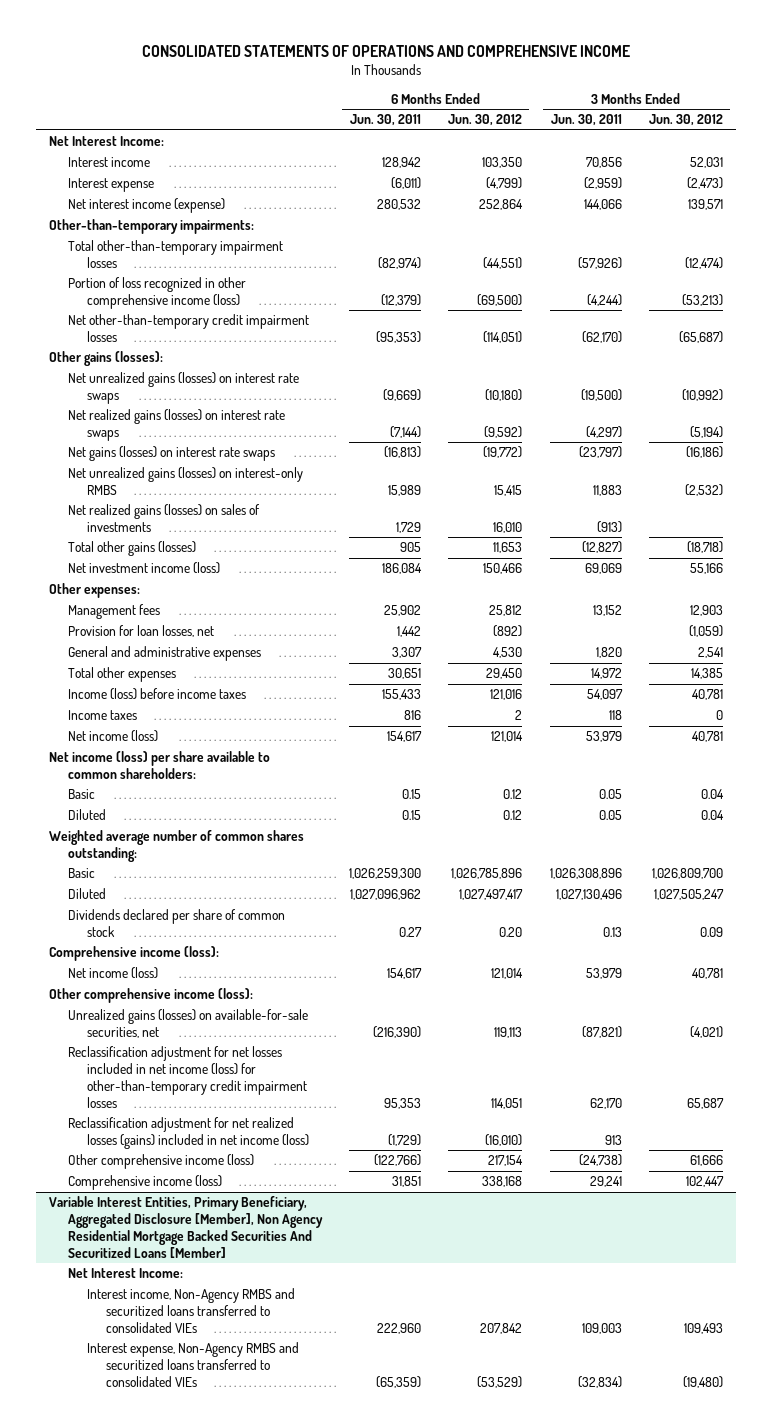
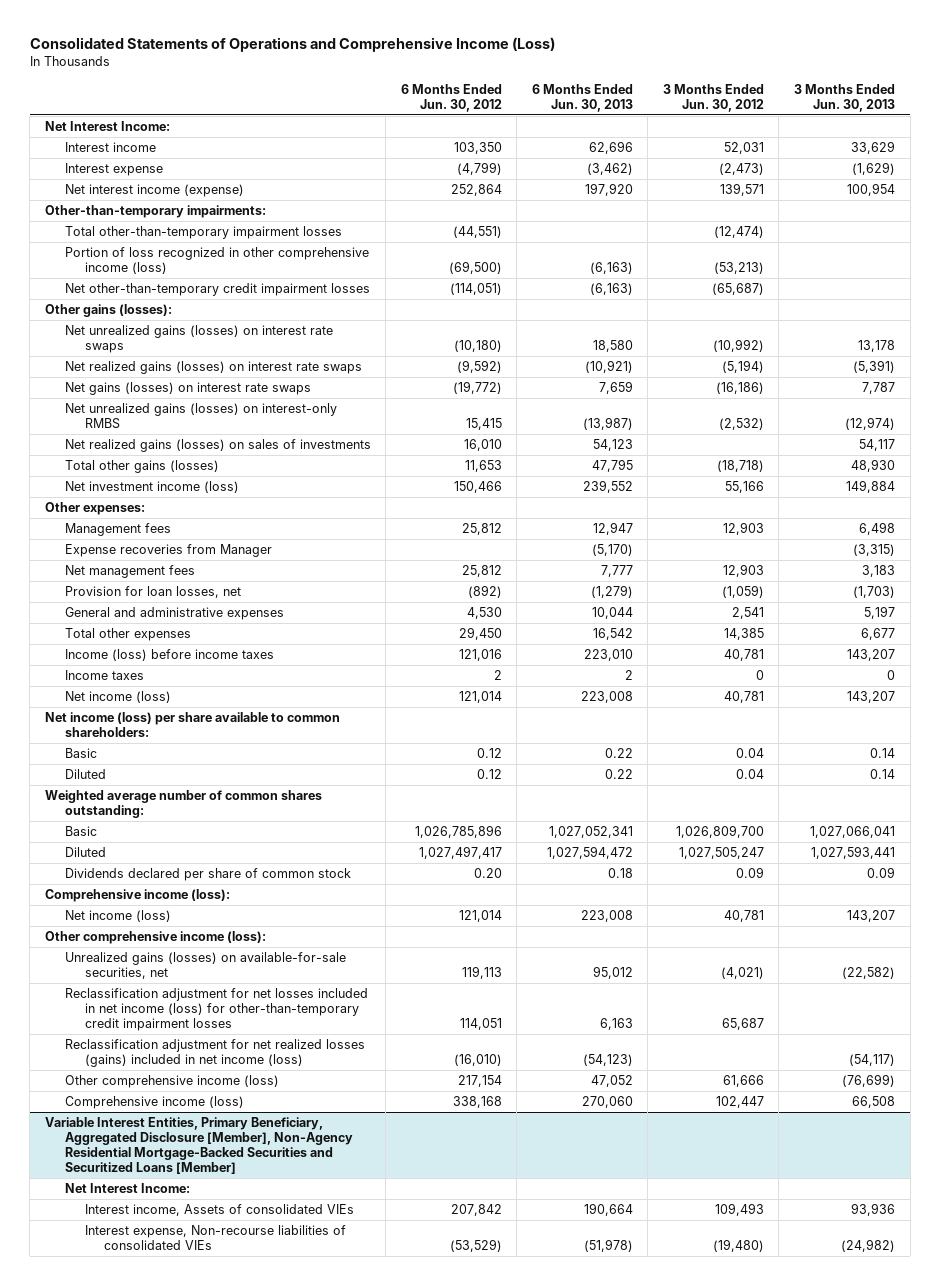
- CONSOLIDATED STATEMENTS OF OPERATIONS AND COMPREHENSIVE INCOME
+ Consolidated Statements of Operations and Comprehensive Income (Loss)
- | 6 Months Ended Jun. 30, 2011 | 6 Months Ended Jun. 30, 2012 | 3 Months Ended Jun. 30, 2011 | 3 Months Ended Jun. 30, 2012
+ | 6 Months Ended Jun. 30, 2012 | 6 Months Ended Jun. 30, 2013 | 3 Months Ended Jun. 30, 2012 | 3 Months Ended Jun. 30, 2013
+ Expense recoveries from Manager | | (5,170) | | (3,315)
+ Net management fees | 25,812 | 7,777 | 12,903 | 3,183
- Variable Interest Entities, Primary Beneficiary, Aggregated Disclosure [Member], Non Agency Residential Mortgage Backed Securities And Securitized Loans [Member]
+ Variable Interest Entities, Primary Beneficiary, Aggregated Disclosure [Member], Non-Agency Residential Mortgage-Backed Securities and Securitized Loans [Member]
- Interest income, Non-Agency RMBS and securitized loans transferred to consolidated VIEs | 222,960 | 207,842 | 109,003 | 109,493
- Interest expense, Non-Agency RMBS and securitized loans transferred to consolidated VIEs | (65,359) | (53,529) | (32,834) | (19,480)
+ Interest income, Assets of consolidated VIEs | 207,842 | 190,664 | 109,493 | 93,936
+ Interest expense, Non-recourse liabilities of consolidated VIEs | (53,529) | (51,978) | (19,480) | (24,982)

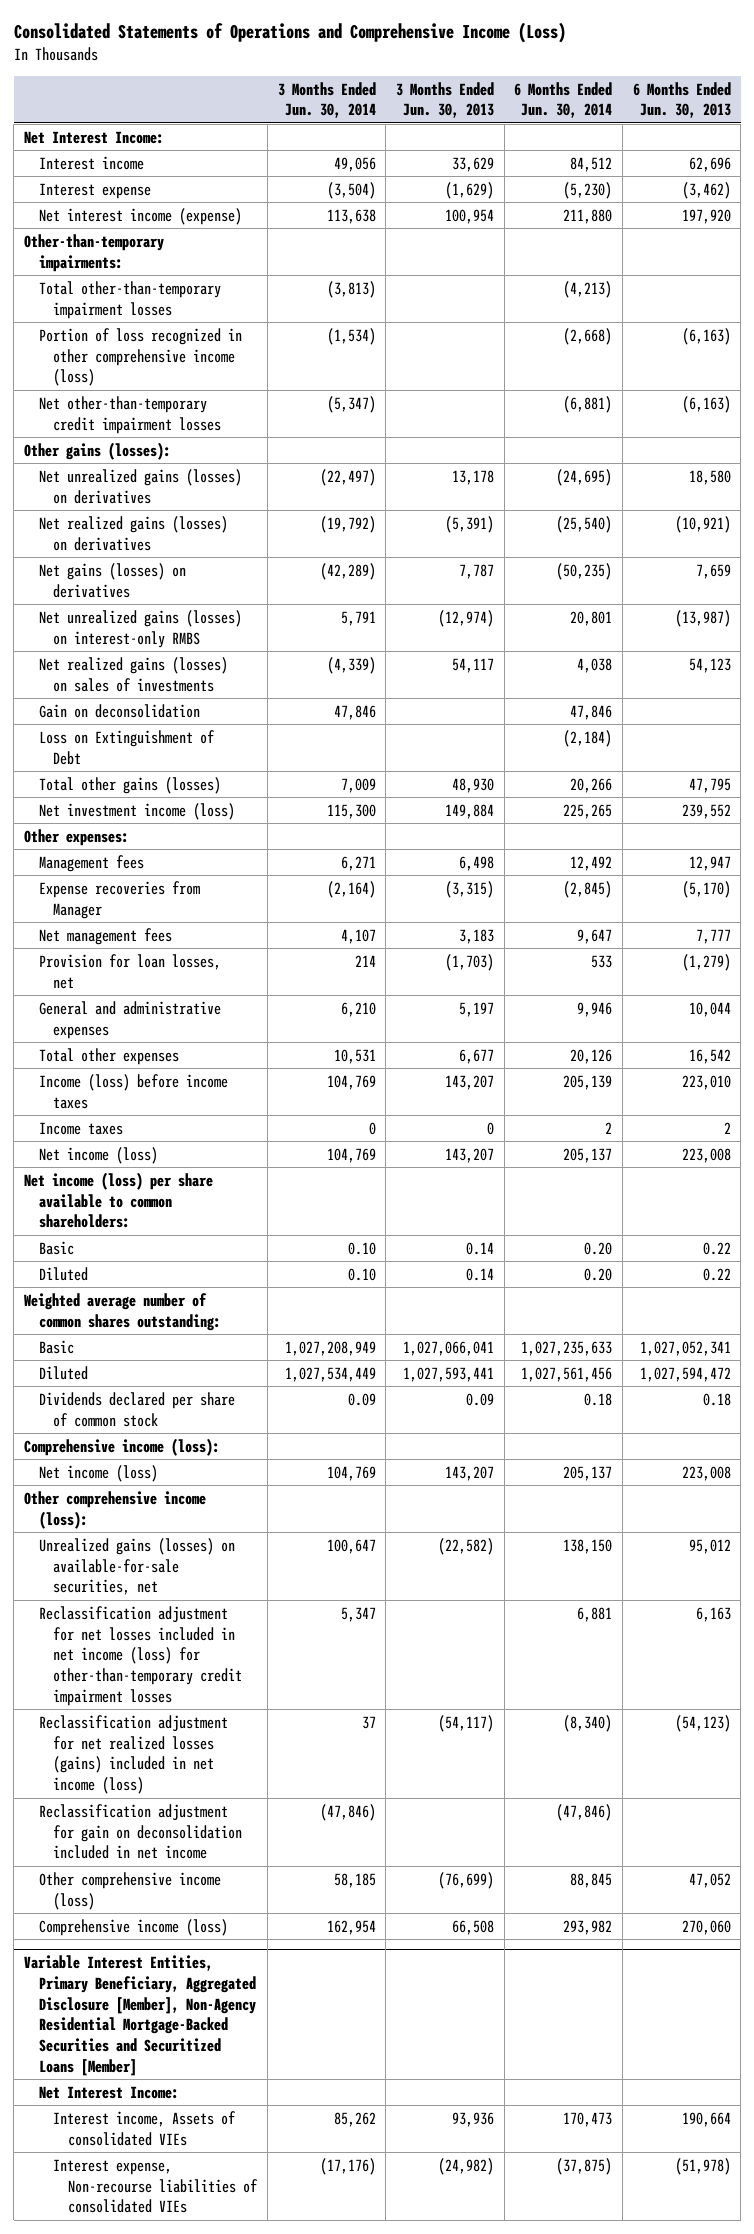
- | 6 Months Ended Jun. 30, 2012 | 6 Months Ended Jun. 30, 2013 | 3 Months Ended Jun. 30, 2012 | 3 Months Ended Jun. 30, 2013
+ | 3 Months Ended Jun. 30, 2014 | 3 Months Ended Jun. 30, 2013 | 6 Months Ended Jun. 30, 2014 | 6 Months Ended Jun. 30, 2013
- Net unrealized gains (losses) on interest rate swaps | (10,180) | 18,580 | (10,992) | 13,178
- Net realized gains (losses) on interest rate swaps | (9,592) | (10,921) | (5,194) | (5,391)
- Net gains (losses) on interest rate swaps | (19,772) | 7,659 | (16,186) | 7,787
+ Net unrealized gains (losses) on derivatives | (22,497) | 13,178 | (24,695) | 18,580
+ Net realized gains (losses) on derivatives | (19,792) | (5,391) | (25,540) | (10,921)
+ Net gains (losses) on derivatives | (42,289) | 7,787 | (50,235) | 7,659
+ Gain on deconsolidation | 47,846 | | 47,846 |
+ Loss on Extinguishment of Debt | | | (2,184) |
+ Reclassification adjustment for gain on deconsolidation included in net income | (47,846) | | (47,846) |

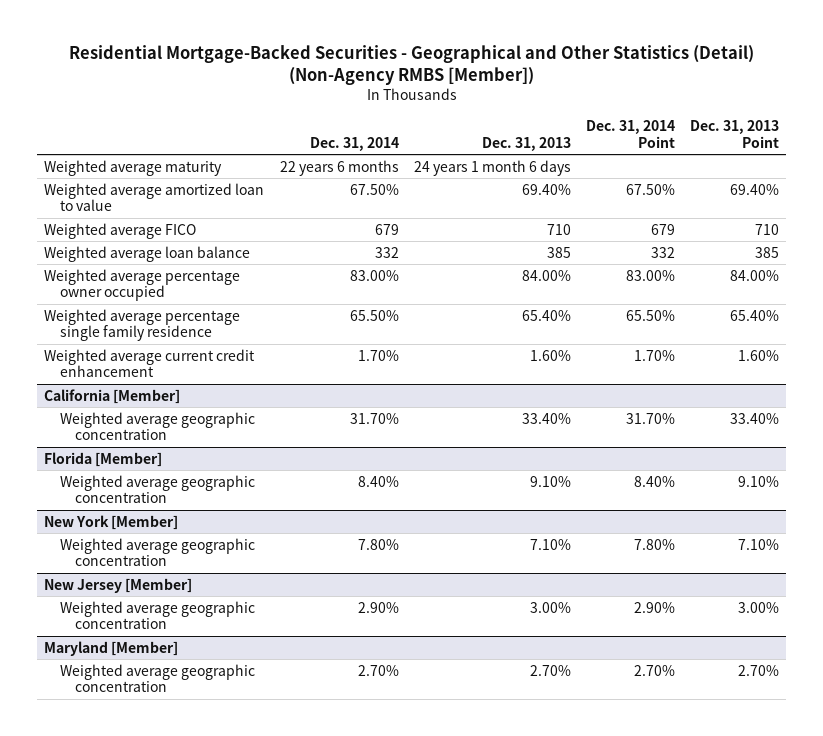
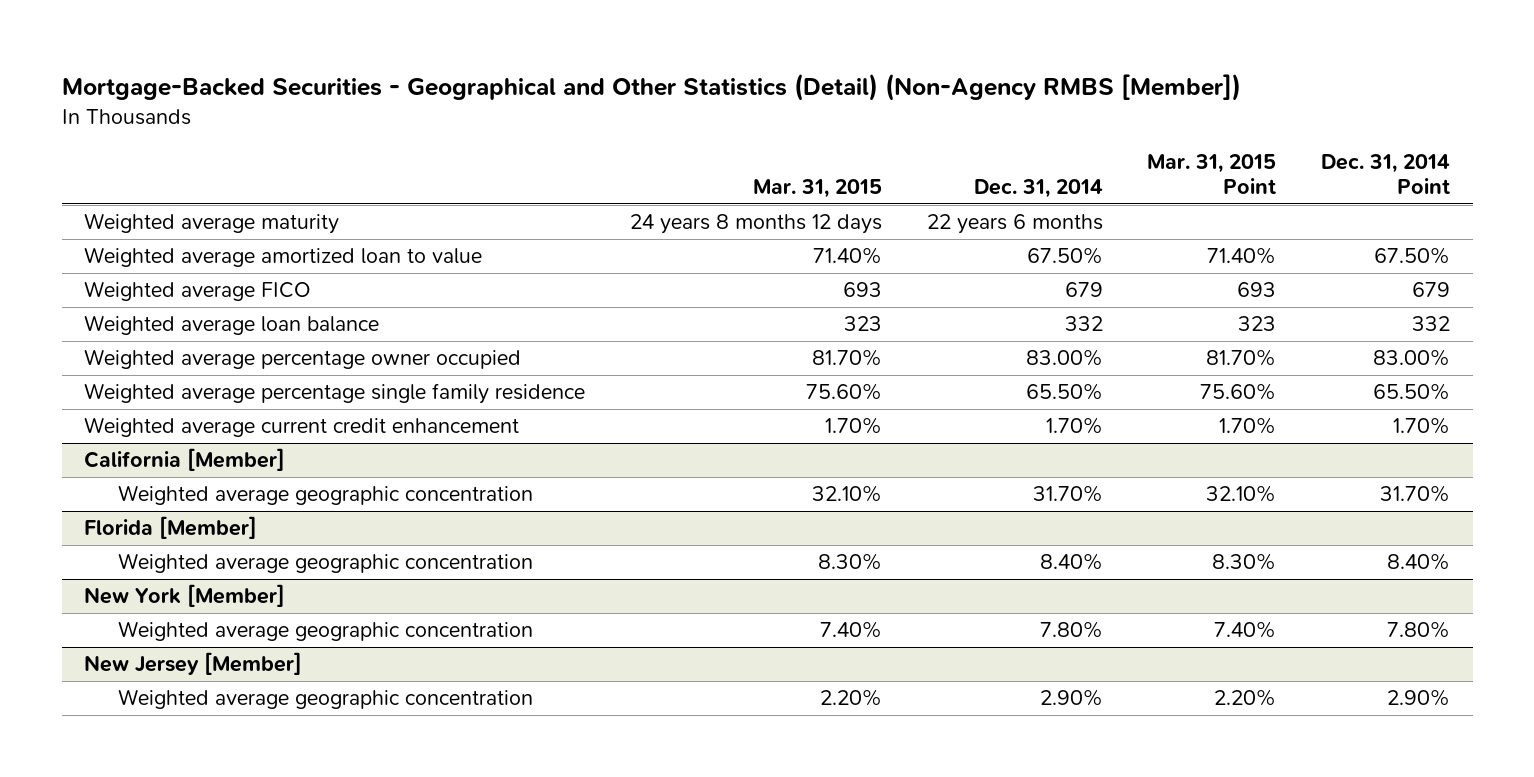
- Residential Mortgage-Backed Securities - Geographical and Other Statistics (Detail) (Non-Agency RMBS [Member])
+ Mortgage-Backed Securities - Geographical and Other Statistics (Detail) (Non-Agency RMBS [Member])
- | Dec. 31, 2014 | Dec. 31, 2013 | Dec. 31, 2014 Point | Dec. 31, 2013 Point
+ | Mar. 31, 2015 | Dec. 31, 2014 | Mar. 31, 2015 Point | Dec. 31, 2014 Point
- Maryland [Member]
- Weighted average geographic concentration | 2.70% | 2.70% | 2.70% | 2.70%

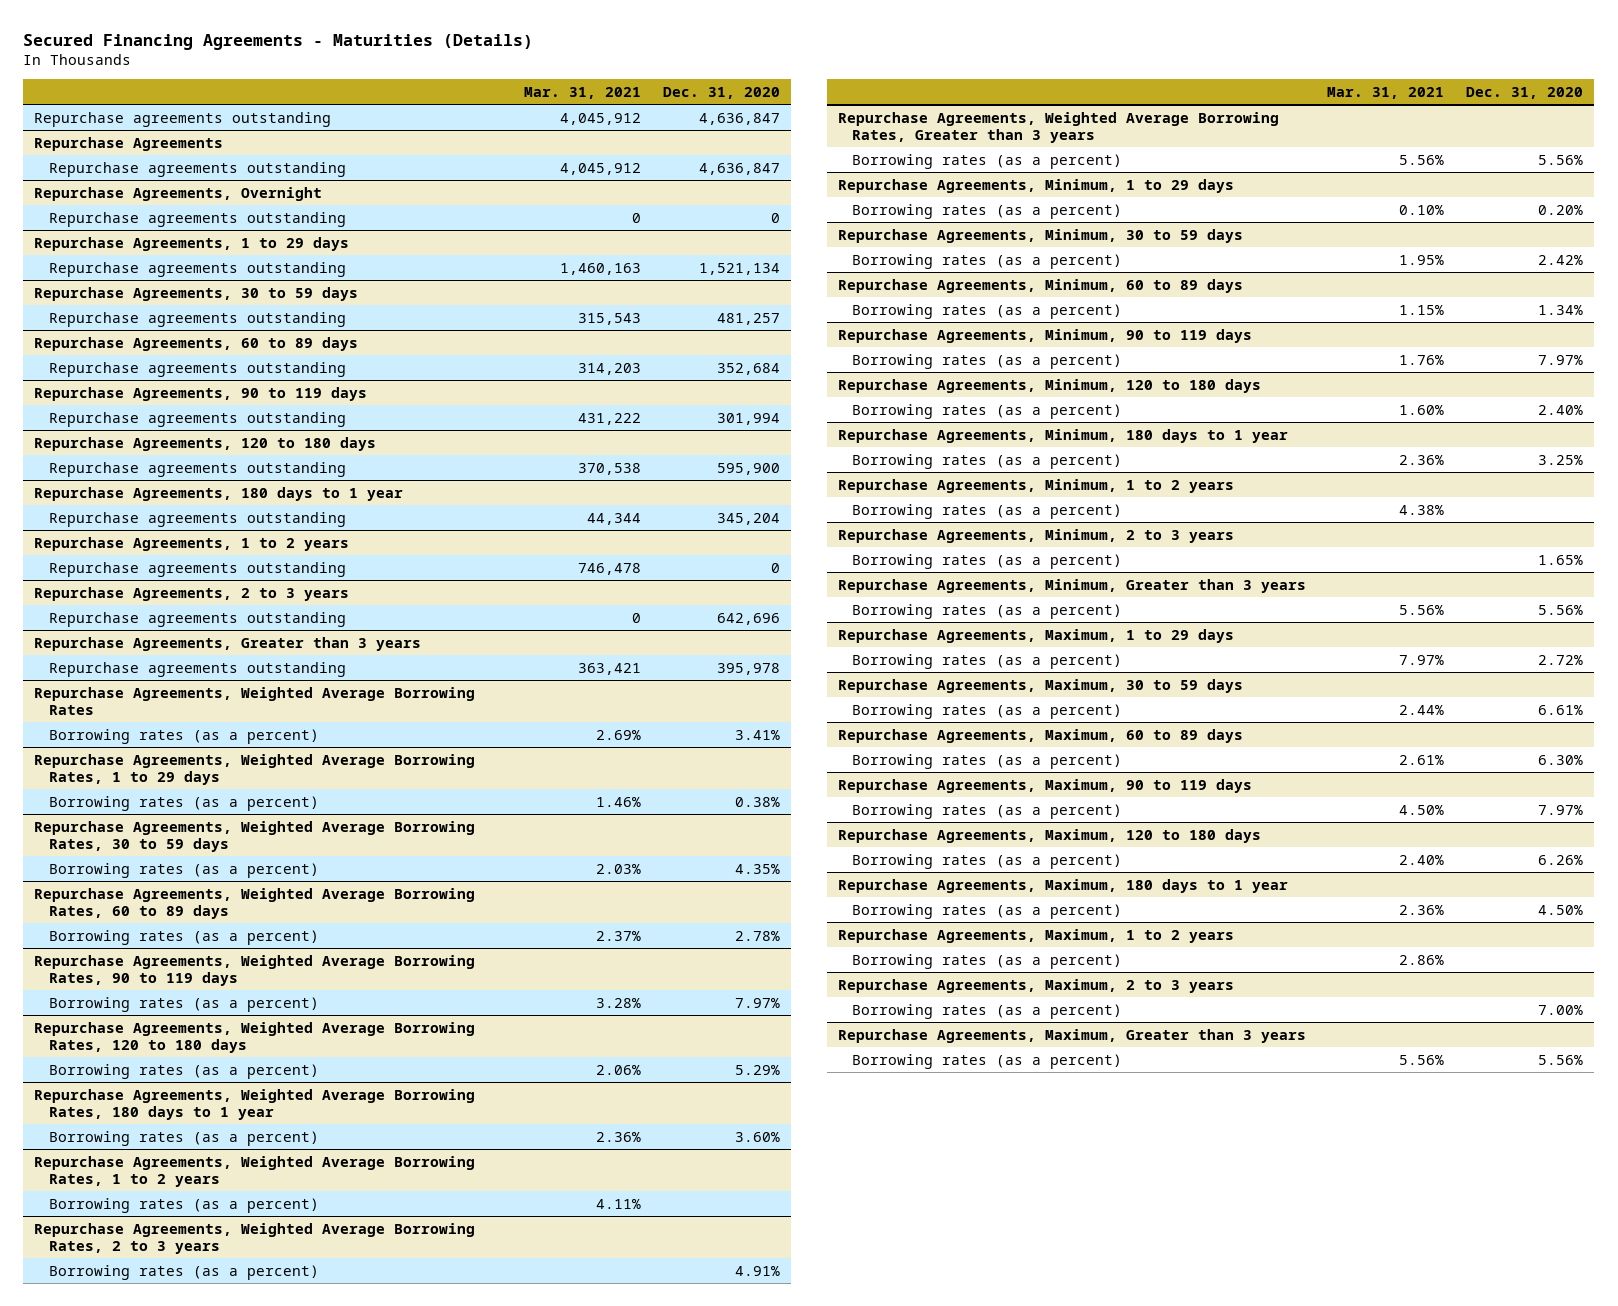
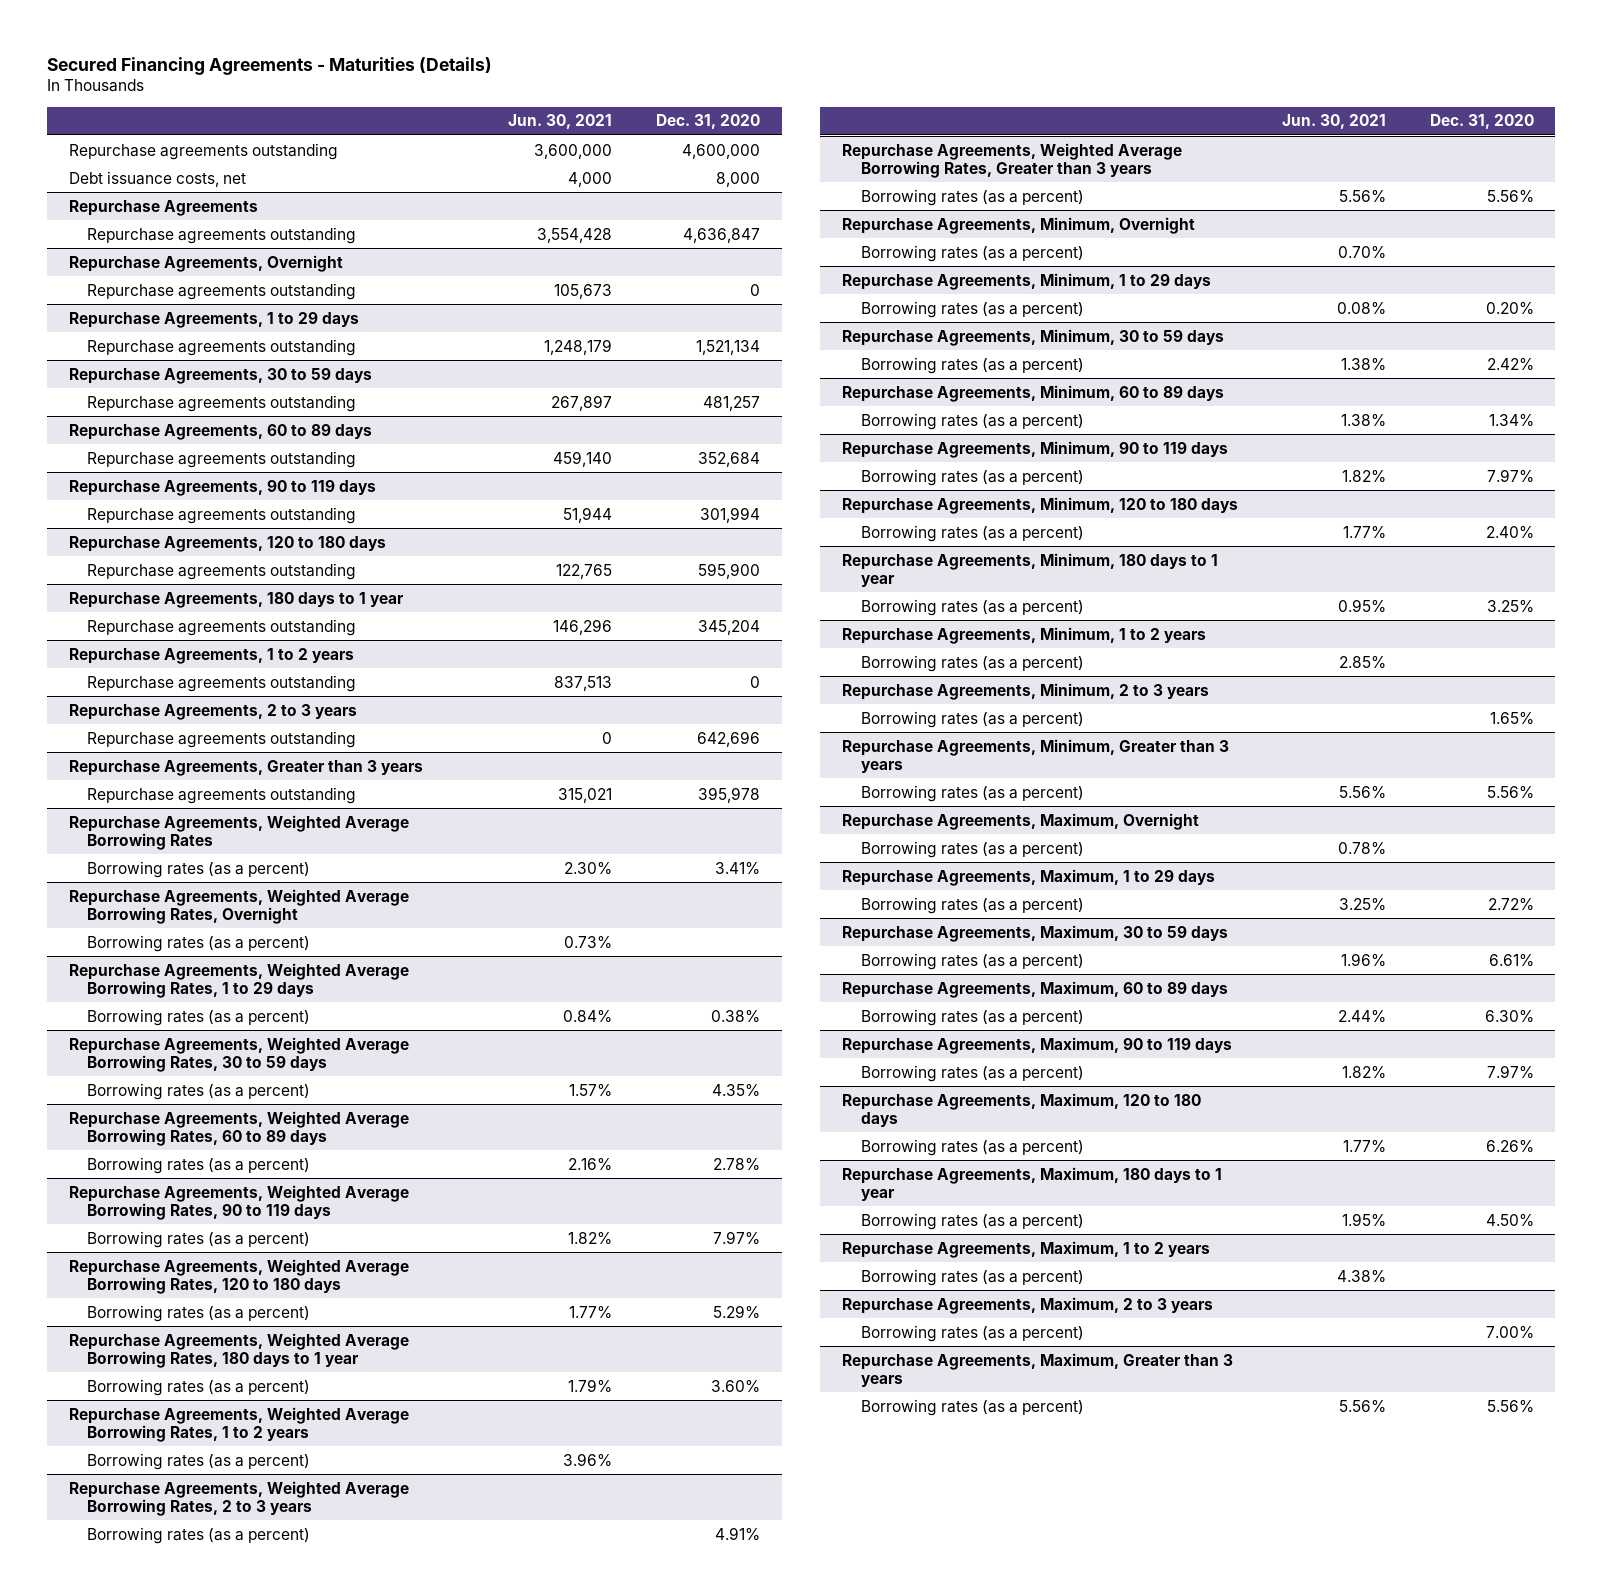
- | Mar. 31, 2021 | Dec. 31, 2020
+ | Jun. 30, 2021 | Dec. 31, 2020
- Repurchase agreements outstanding | 4,045,912 | 4,636,847
+ Repurchase agreements outstanding | 3,600,000 | 4,600,000
+ Debt issuance costs, net | 4,000 | 8,000
+ Repurchase Agreements, Weighted Average Borrowing Rates, Overnight
+ Borrowing rates (as a percent) | 0.73% |
+ Repurchase Agreements, Minimum, Overnight
+ Borrowing rates (as a percent) | 0.70% |
+ Repurchase Agreements, Maximum, Overnight
+ Borrowing rates (as a percent) | 0.78% |

